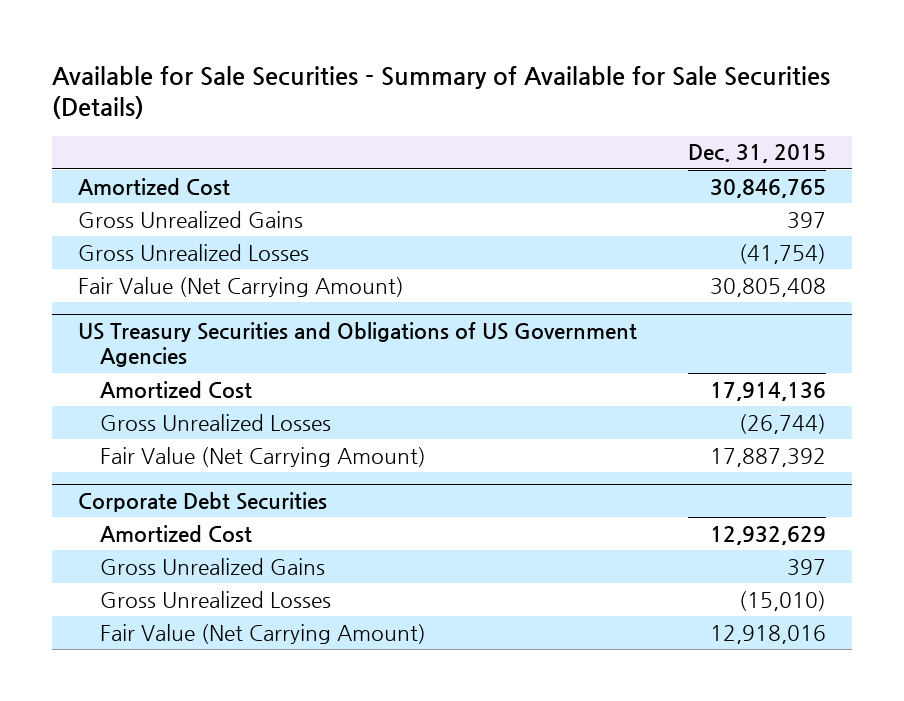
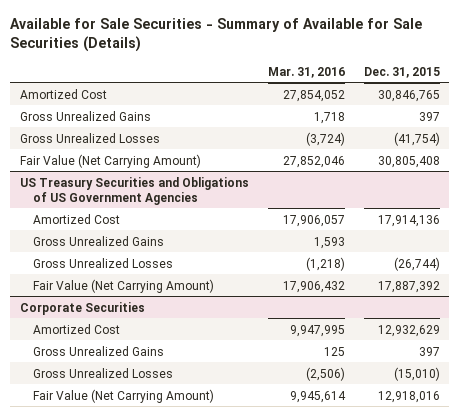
- | Dec. 31, 2015
+ | Mar. 31, 2016 | Dec. 31, 2015
@ US Treasury Securities and Obligations of US Government Agencies
+ Gross Unrealized Gains | 1,593 |
- Corporate Debt Securities
+ Corporate Securities

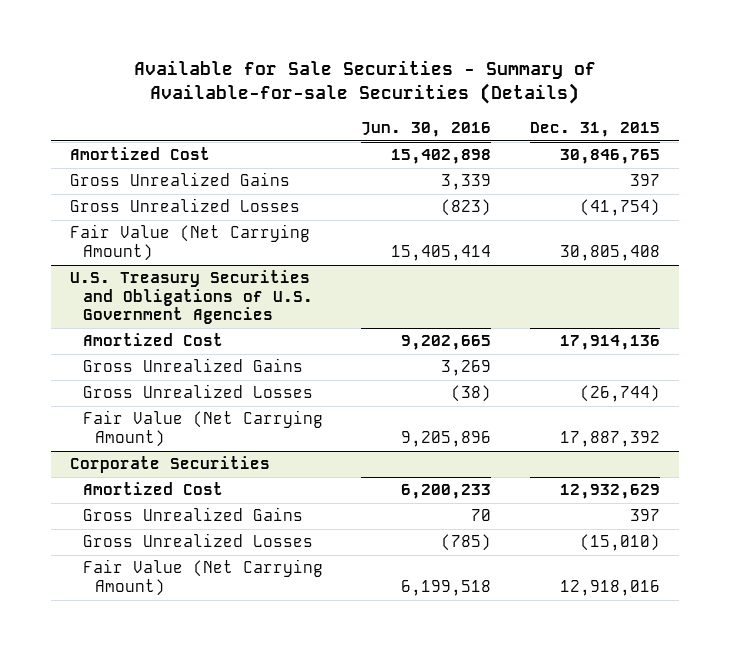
- Available for Sale Securities - Summary of Available for Sale Securities (Details)
+ Available for Sale Securities - Summary of Available-for-sale Securities (Details)
- | Mar. 31, 2016 | Dec. 31, 2015
+ | Jun. 30, 2016 | Dec. 31, 2015
- US Treasury Securities and Obligations of US Government Agencies
+ U.S. Treasury Securities and Obligations of U.S. Government Agencies

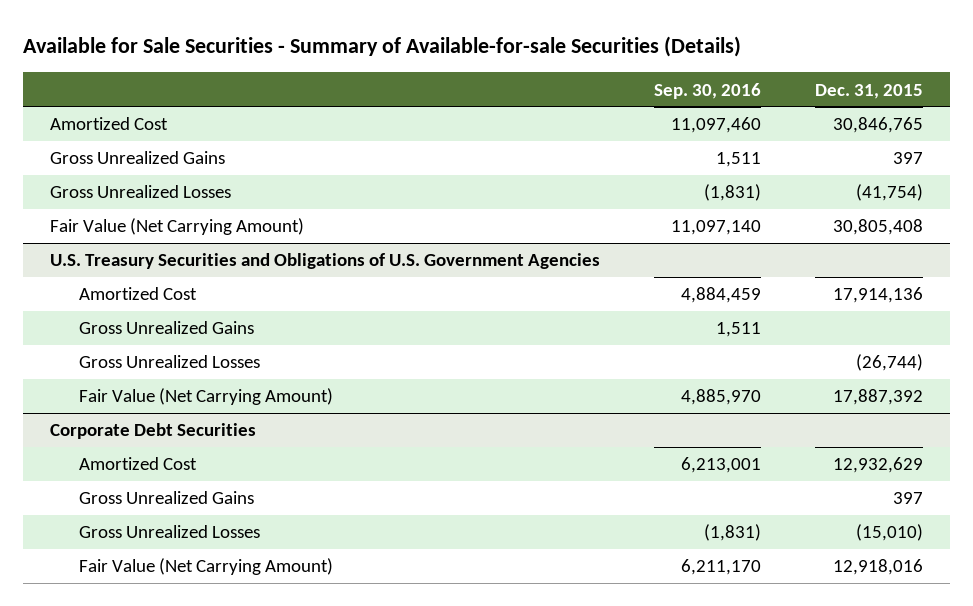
- | Jun. 30, 2016 | Dec. 31, 2015
+ | Sep. 30, 2016 | Dec. 31, 2015
- Corporate Securities
+ Corporate Debt Securities

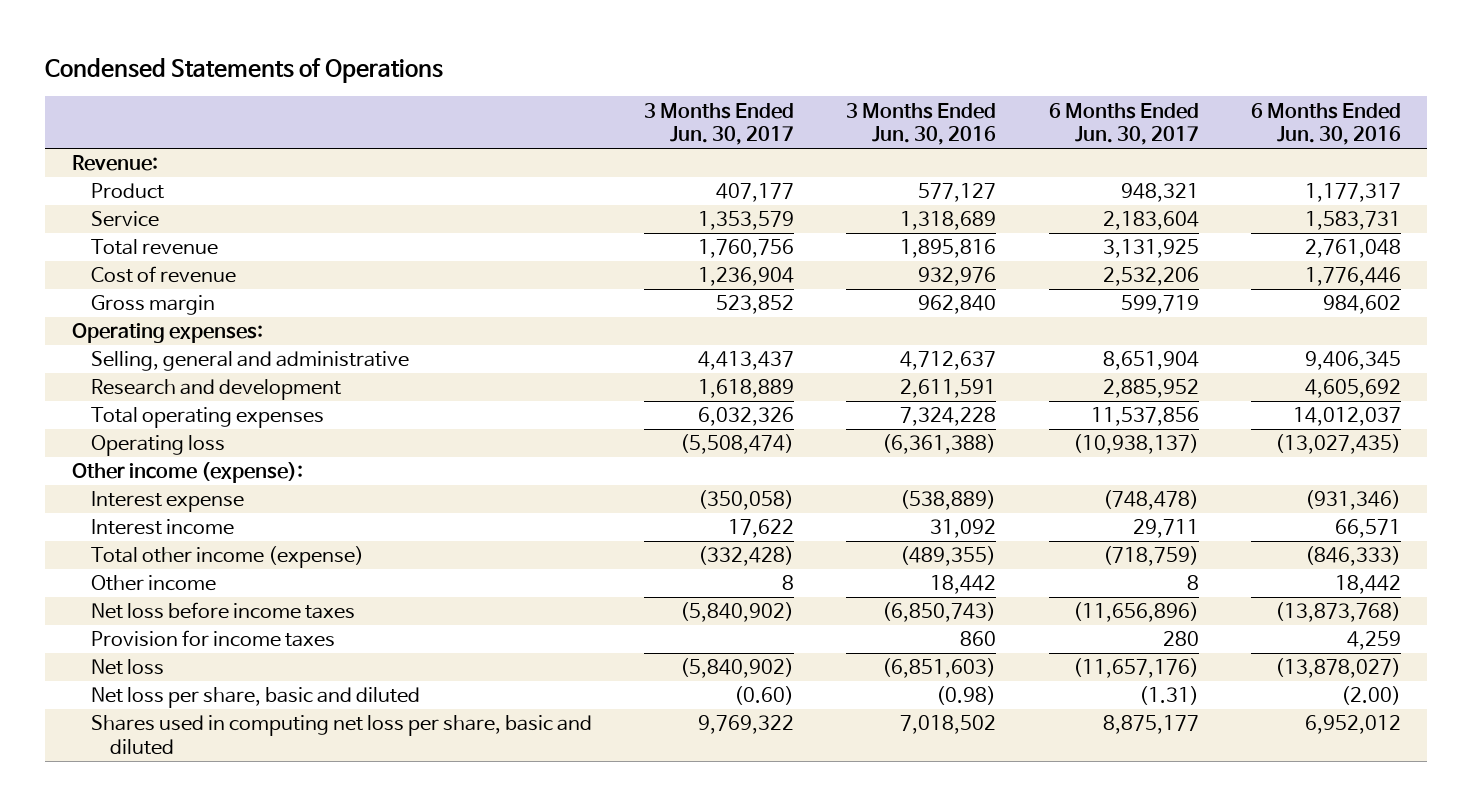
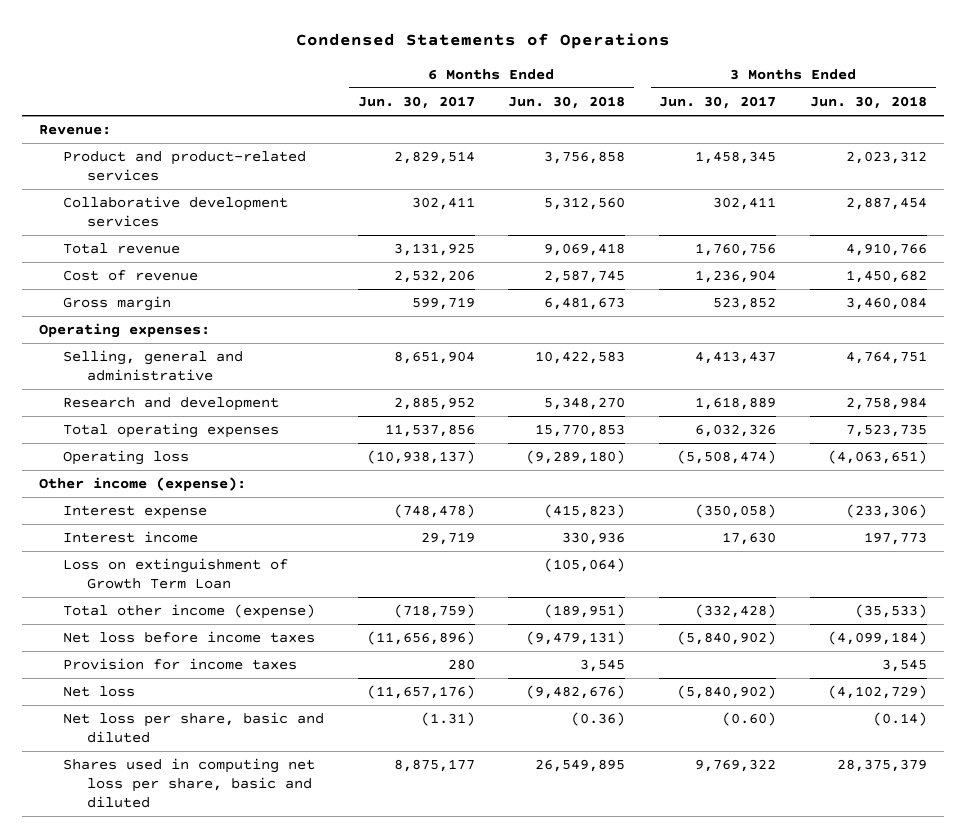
- | 3 Months Ended Jun. 30, 2017 | 3 Months Ended Jun. 30, 2016 | 6 Months Ended Jun. 30, 2017 | 6 Months Ended Jun. 30, 2016
+ | 6 Months Ended Jun. 30, 2017 | 6 Months Ended Jun. 30, 2018 | 3 Months Ended Jun. 30, 2017 | 3 Months Ended Jun. 30, 2018
- Product | 407,177 | 577,127 | 948,321 | 1,177,317
- Service | 1,353,579 | 1,318,689 | 2,183,604 | 1,583,731
+ Product and product-related services | 2,829,514 | 3,756,858 | 1,458,345 | 2,023,312
+ Collaborative development services | 302,411 | 5,312,560 | 302,411 | 2,887,454
- Interest income | 17,622 | 31,092 | 29,711 | 66,571
+ Interest income | 29,719 | 330,936 | 17,630 | 197,773
+ Loss on extinguishment of Growth Term Loan | | (105,064) | |
- Other income | 8 | 18,442 | 8 | 18,442

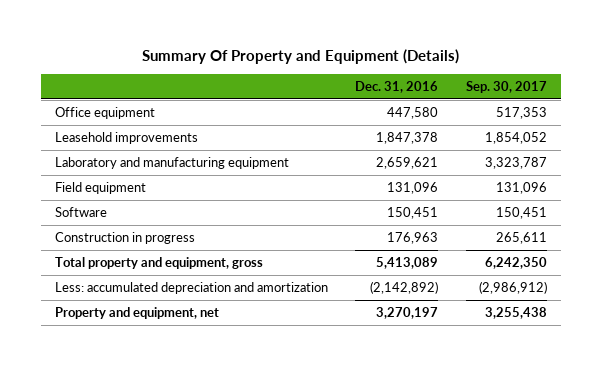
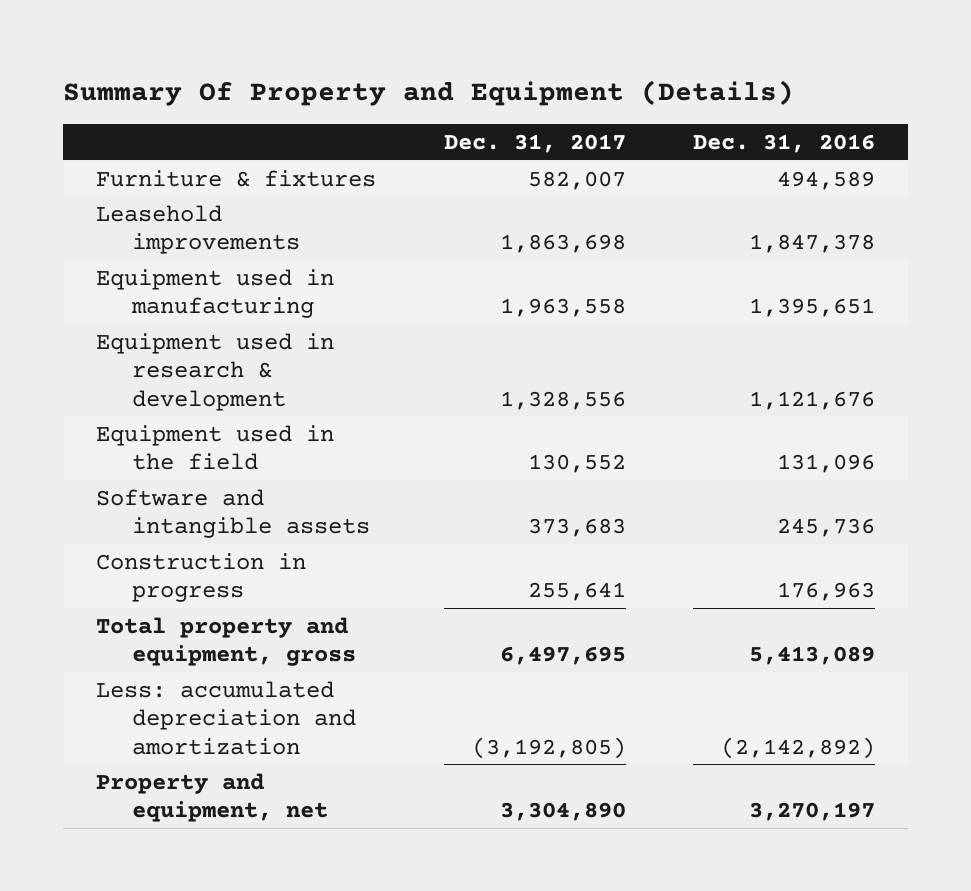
- | Dec. 31, 2016 | Sep. 30, 2017
+ | Dec. 31, 2017 | Dec. 31, 2016
- Office equipment | 447,580 | 517,353
+ Furniture & fixtures | 582,007 | 494,589
- Laboratory and manufacturing equipment | 2,659,621 | 3,323,787
- Field equipment | 131,096 | 131,096
- Software | 150,451 | 150,451
+ Equipment used in manufacturing | 1,963,558 | 1,395,651
+ Equipment used in research & development | 1,328,556 | 1,121,676
+ Equipment used in the field | 130,552 | 131,096
+ Software and intangible assets | 373,683 | 245,736

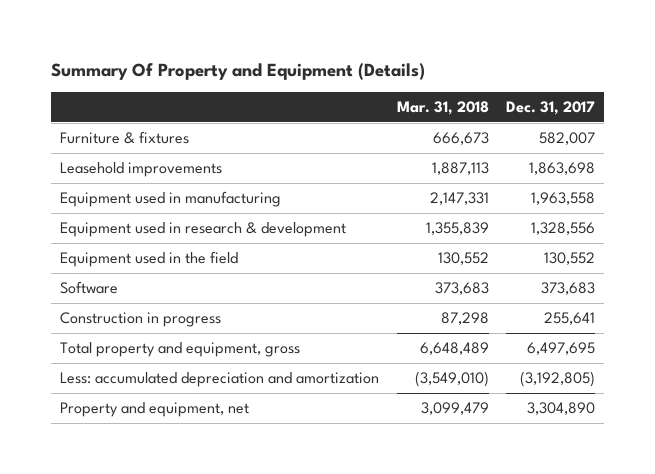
- | Dec. 31, 2017 | Dec. 31, 2016
+ | Mar. 31, 2018 | Dec. 31, 2017
- Software and intangible assets | 373,683 | 245,736
+ Software | 373,683 | 373,683

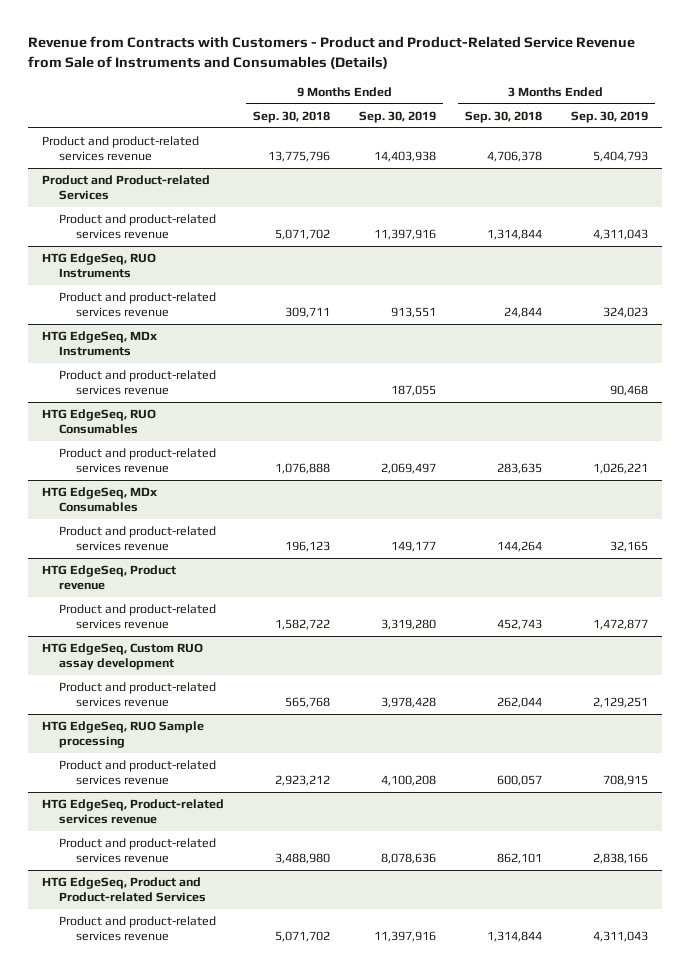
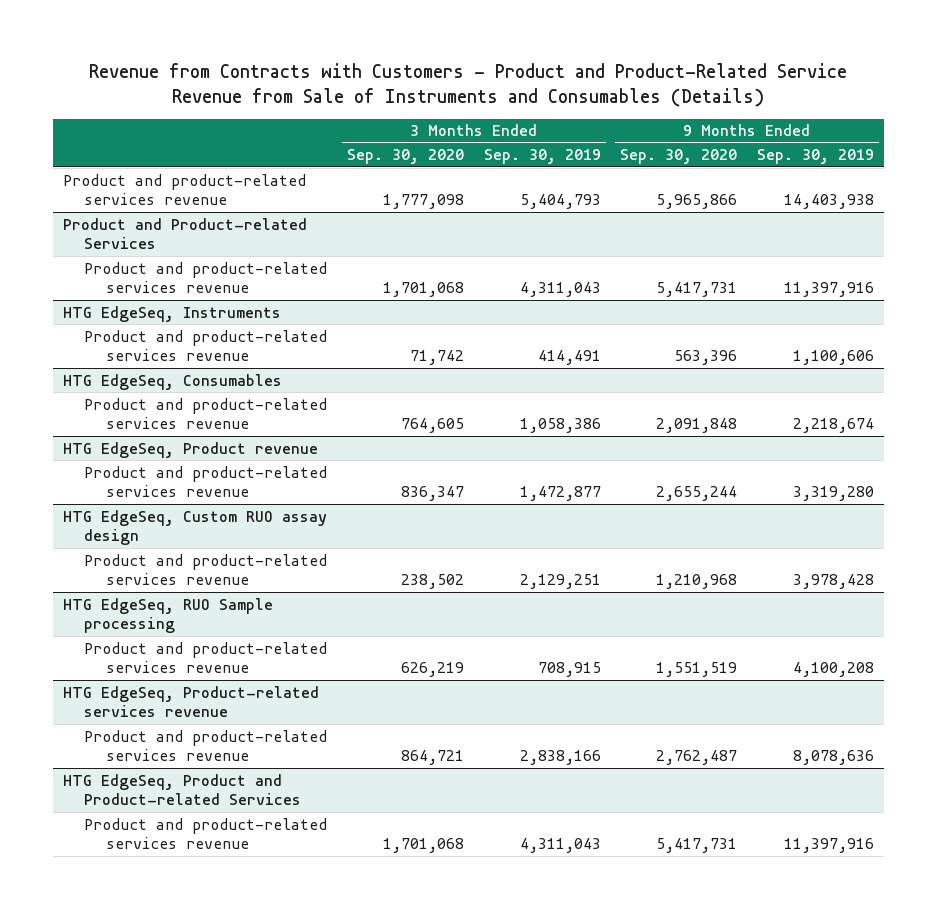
- | 9 Months Ended Sep. 30, 2018 | 9 Months Ended Sep. 30, 2019 | 3 Months Ended Sep. 30, 2018 | 3 Months Ended Sep. 30, 2019
+ | 3 Months Ended Sep. 30, 2020 | 3 Months Ended Sep. 30, 2019 | 9 Months Ended Sep. 30, 2020 | 9 Months Ended Sep. 30, 2019
- HTG EdgeSeq, RUO Instruments
- Product and product-related services revenue | 309,711 | 913,551 | 24,844 | 324,023
- HTG EdgeSeq, MDx Instruments
- Product and product-related services revenue | | 187,055 | | 90,468
- HTG EdgeSeq, RUO Consumables
- Product and product-related services revenue | 1,076,888 | 2,069,497 | 283,635 | 1,026,221
- HTG EdgeSeq, MDx Consumables
- Product and product-related services revenue | 196,123 | 149,177 | 144,264 | 32,165
+ HTG EdgeSeq, Instruments
+ Product and product-related services revenue | 71,742 | 414,491 | 563,396 | 1,100,606
+ HTG EdgeSeq, Consumables
+ Product and product-related services revenue | 764,605 | 1,058,386 | 2,091,848 | 2,218,674
- HTG EdgeSeq, Custom RUO assay development
+ HTG EdgeSeq, Custom RUO assay design

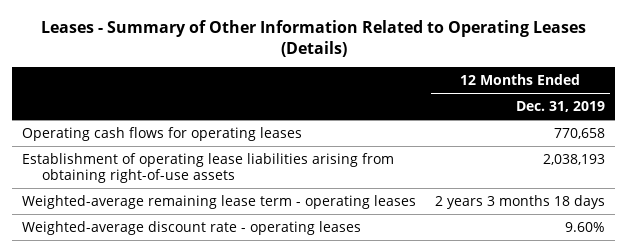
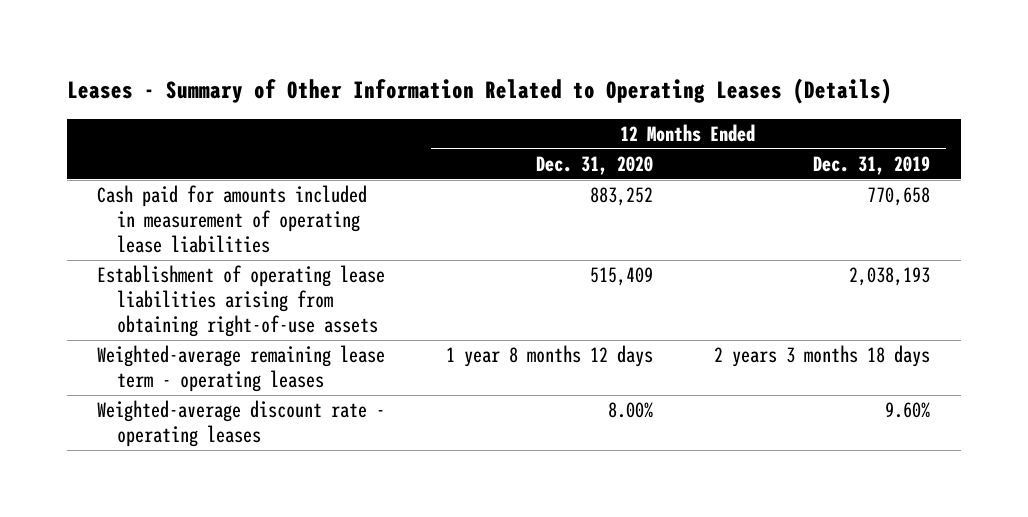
- | 12 Months Ended Dec. 31, 2019
+ | 12 Months Ended Dec. 31, 2020 | 12 Months Ended Dec. 31, 2019
- Operating cash flows for operating leases | 770,658
+ Cash paid for amounts included in measurement of operating lease liabilities | 883,252 | 770,658

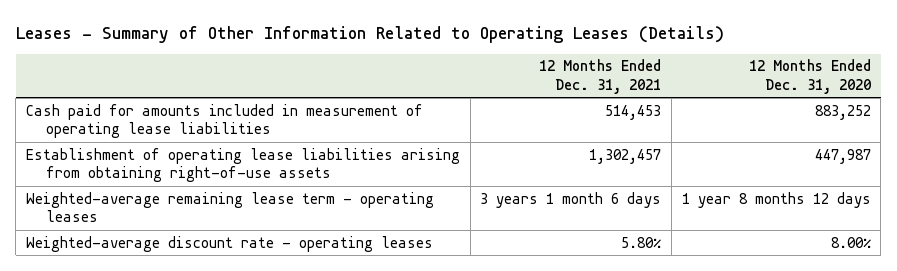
- | 12 Months Ended Dec. 31, 2020 | 12 Months Ended Dec. 31, 2019
+ | 12 Months Ended Dec. 31, 2021 | 12 Months Ended Dec. 31, 2020
- Establishment of operating lease liabilities arising from obtaining right-of-use assets | 515,409 | 2,038,193
+ Establishment of operating lease liabilities arising from obtaining right-of-use assets | 1,302,457 | 447,987

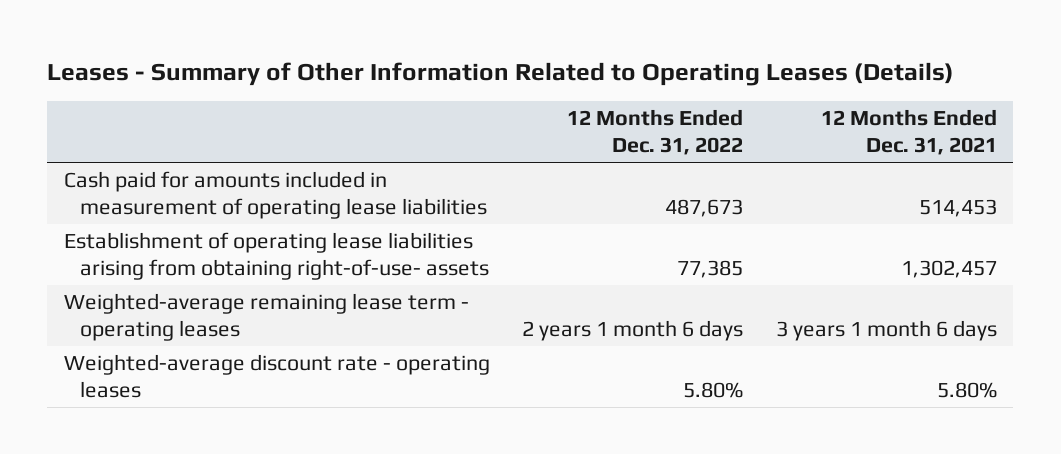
- | 12 Months Ended Dec. 31, 2021 | 12 Months Ended Dec. 31, 2020
+ | 12 Months Ended Dec. 31, 2022 | 12 Months Ended Dec. 31, 2021
- Establishment of operating lease liabilities arising from obtaining right-of-use assets | 1,302,457 | 447,987
+ Establishment of operating lease liabilities arising from obtaining right-of-use- assets | 77,385 | 1,302,457

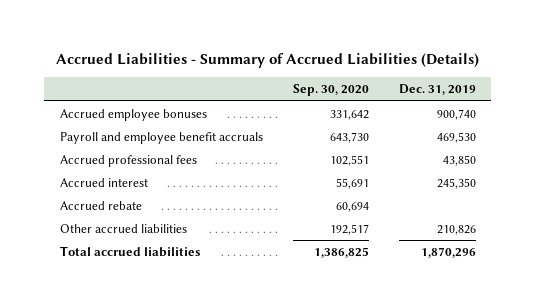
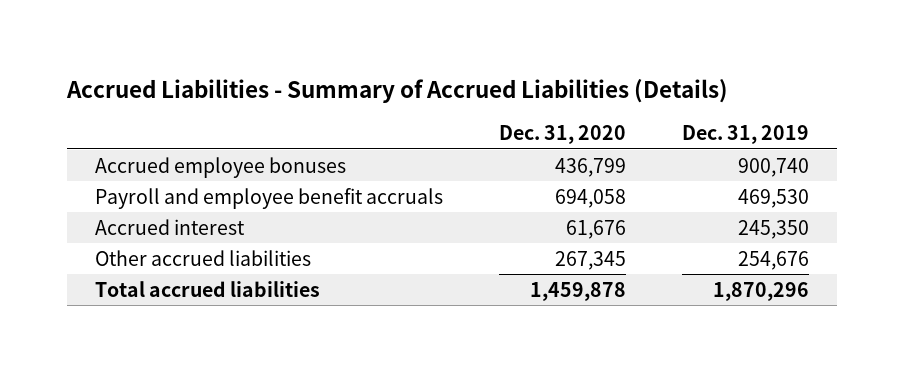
- | Sep. 30, 2020 | Dec. 31, 2019
+ | Dec. 31, 2020 | Dec. 31, 2019
- Accrued professional fees | 102,551 | 43,850
- Accrued rebate | 60,694 |
- Other accrued liabilities | 192,517 | 210,826
+ Other accrued liabilities | 267,345 | 254,676

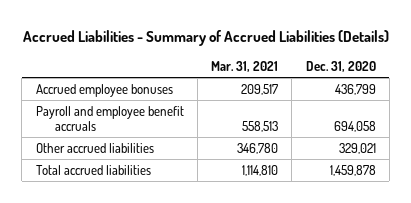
- | Dec. 31, 2020 | Dec. 31, 2019
+ | Mar. 31, 2021 | Dec. 31, 2020
- Accrued interest | 61,676 | 245,350
- Other accrued liabilities | 267,345 | 254,676
+ Other accrued liabilities | 346,780 | 329,021

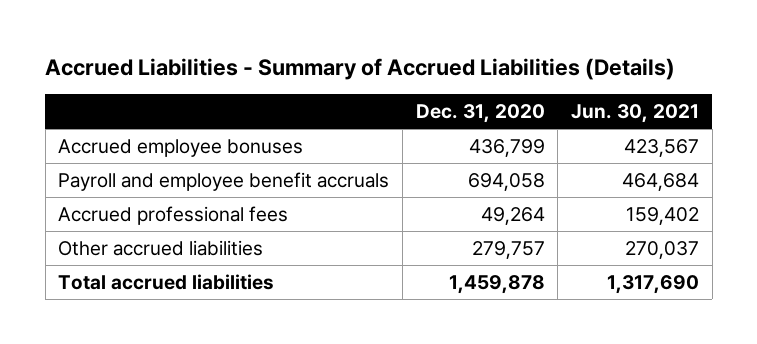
- | Mar. 31, 2021 | Dec. 31, 2020
+ | Dec. 31, 2020 | Jun. 30, 2021
- Other accrued liabilities | 346,780 | 329,021
+ Accrued professional fees | 49,264 | 159,402
+ Other accrued liabilities | 279,757 | 270,037

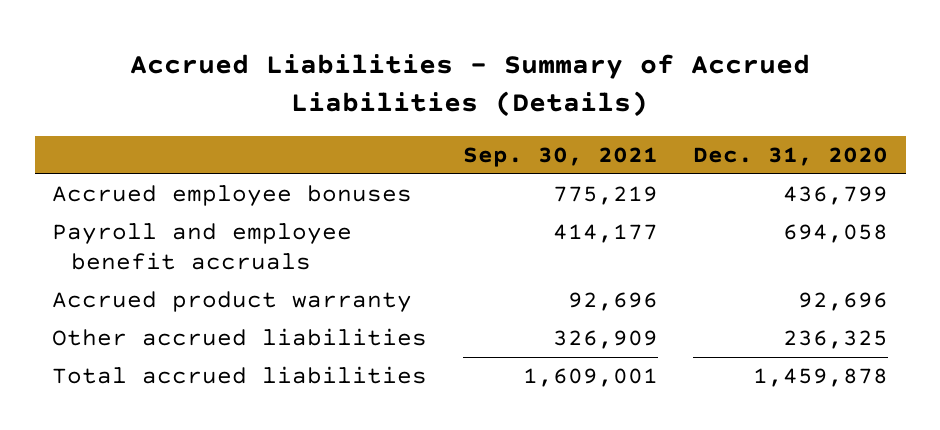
- | Dec. 31, 2020 | Jun. 30, 2021
+ | Sep. 30, 2021 | Dec. 31, 2020
- Accrued professional fees | 49,264 | 159,402
- Other accrued liabilities | 279,757 | 270,037
+ Accrued product warranty | 92,696 | 92,696
+ Other accrued liabilities | 326,909 | 236,325

